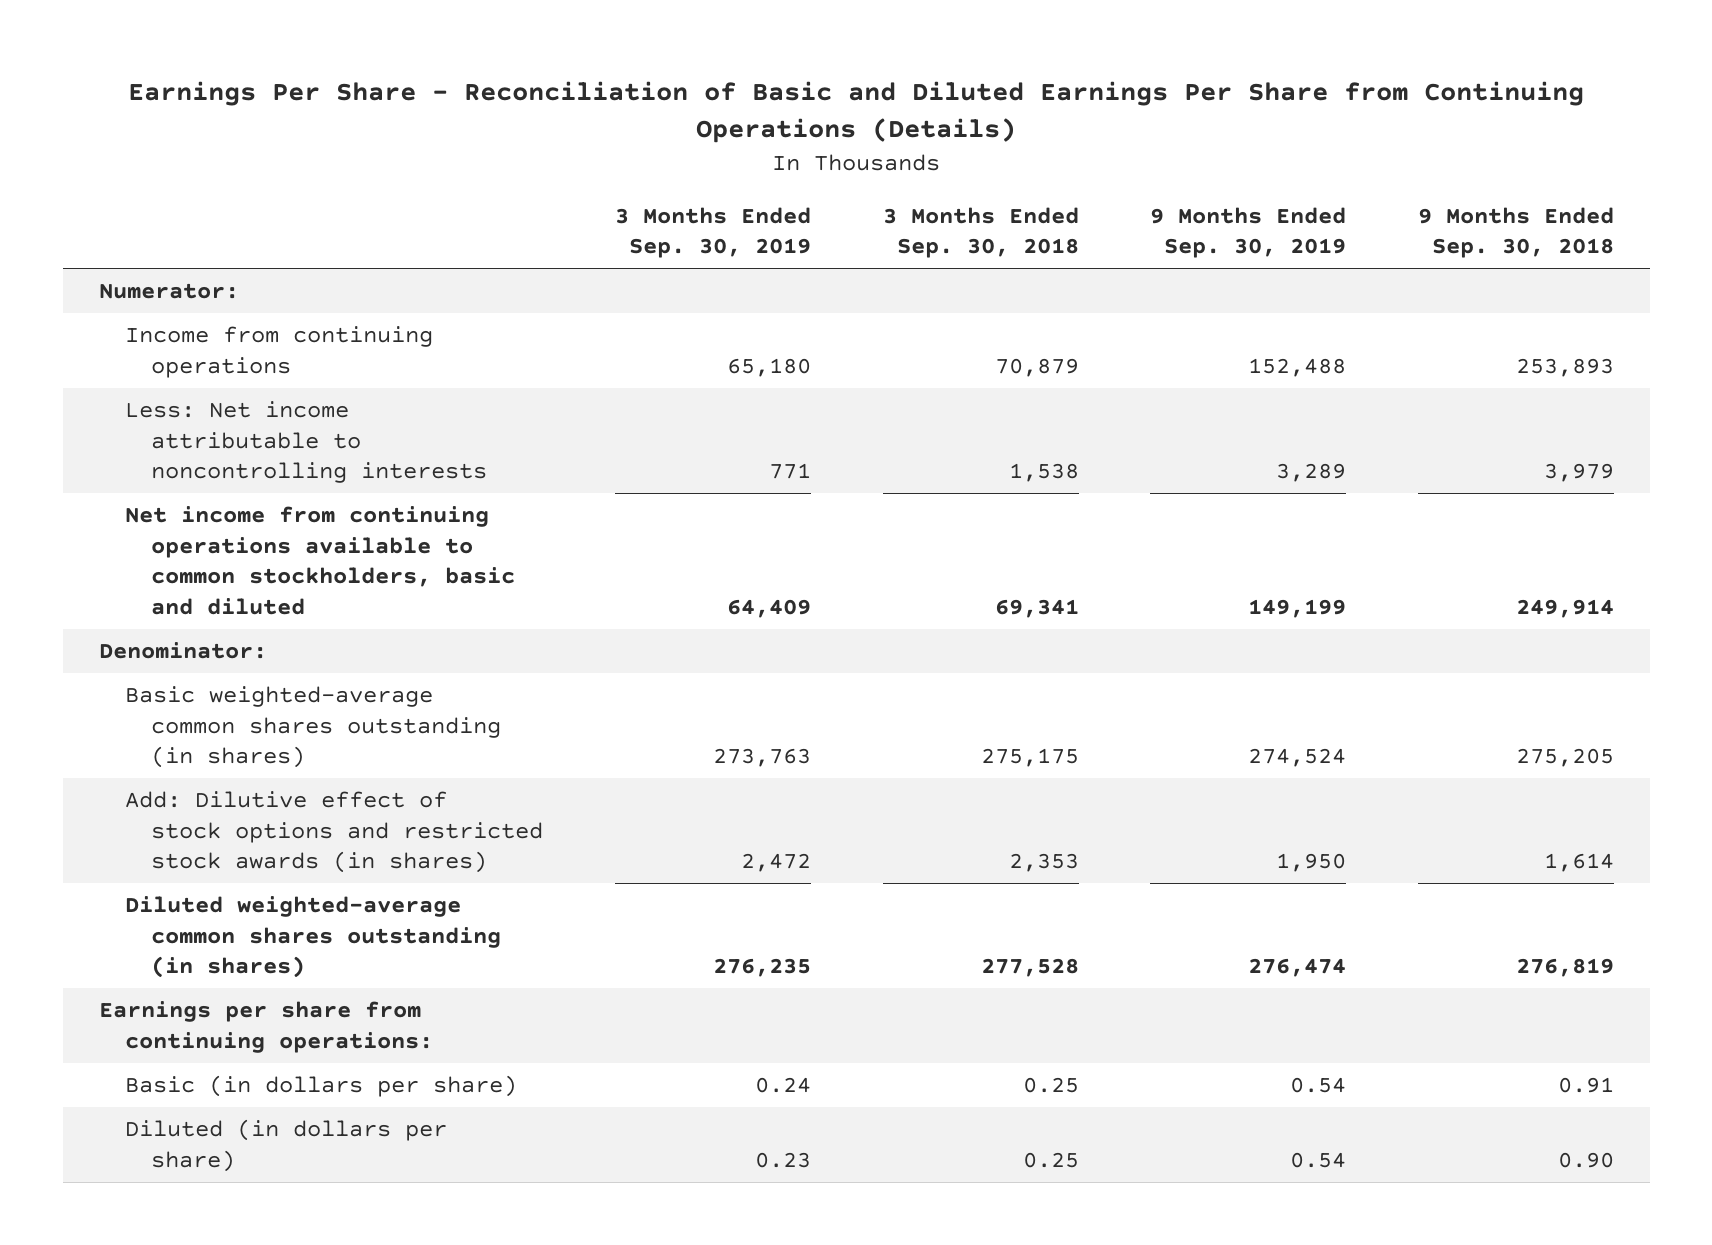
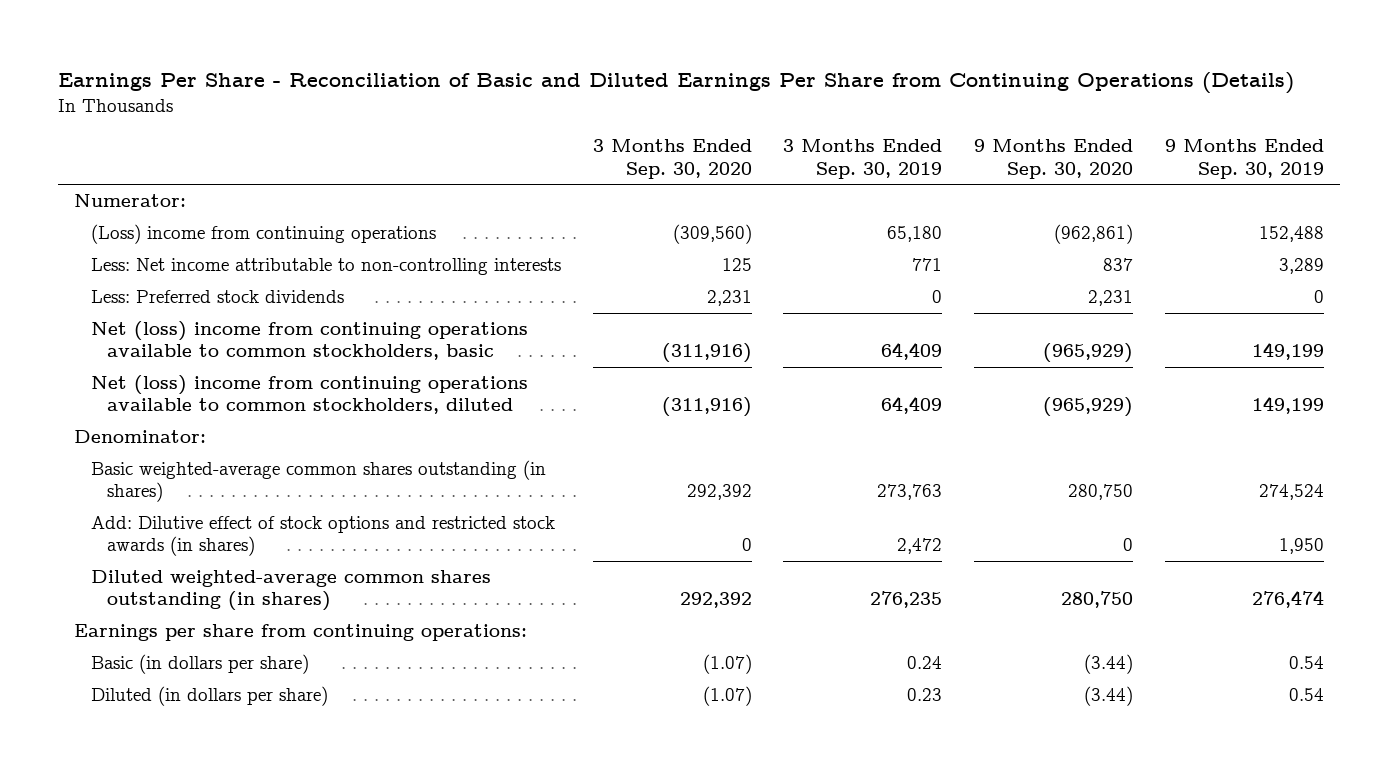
- | 3 Months Ended Sep. 30, 2019 | 3 Months Ended Sep. 30, 2018 | 9 Months Ended Sep. 30, 2019 | 9 Months Ended Sep. 30, 2018
+ | 3 Months Ended Sep. 30, 2020 | 3 Months Ended Sep. 30, 2019 | 9 Months Ended Sep. 30, 2020 | 9 Months Ended Sep. 30, 2019
- Income from continuing operations | 65,180 | 70,879 | 152,488 | 253,893
- Less: Net income attributable to noncontrolling interests | 771 | 1,538 | 3,289 | 3,979
- Net income from continuing operations available to common stockholders, basic and diluted | 64,409 | 69,341 | 149,199 | 249,914
+ (Loss) income from continuing operations | (309,560) | 65,180 | (962,861) | 152,488
+ Less: Net income attributable to non-controlling interests | 125 | 771 | 837 | 3,289
+ Less: Preferred stock dividends | 2,231 | 0 | 2,231 | 0
+ Net (loss) income from continuing operations available to common stockholders, basic | (311,916) | 64,409 | (965,929) | 149,199
+ Net (loss) income from continuing operations available to common stockholders, diluted | (311,916) | 64,409 | (965,929) | 149,199

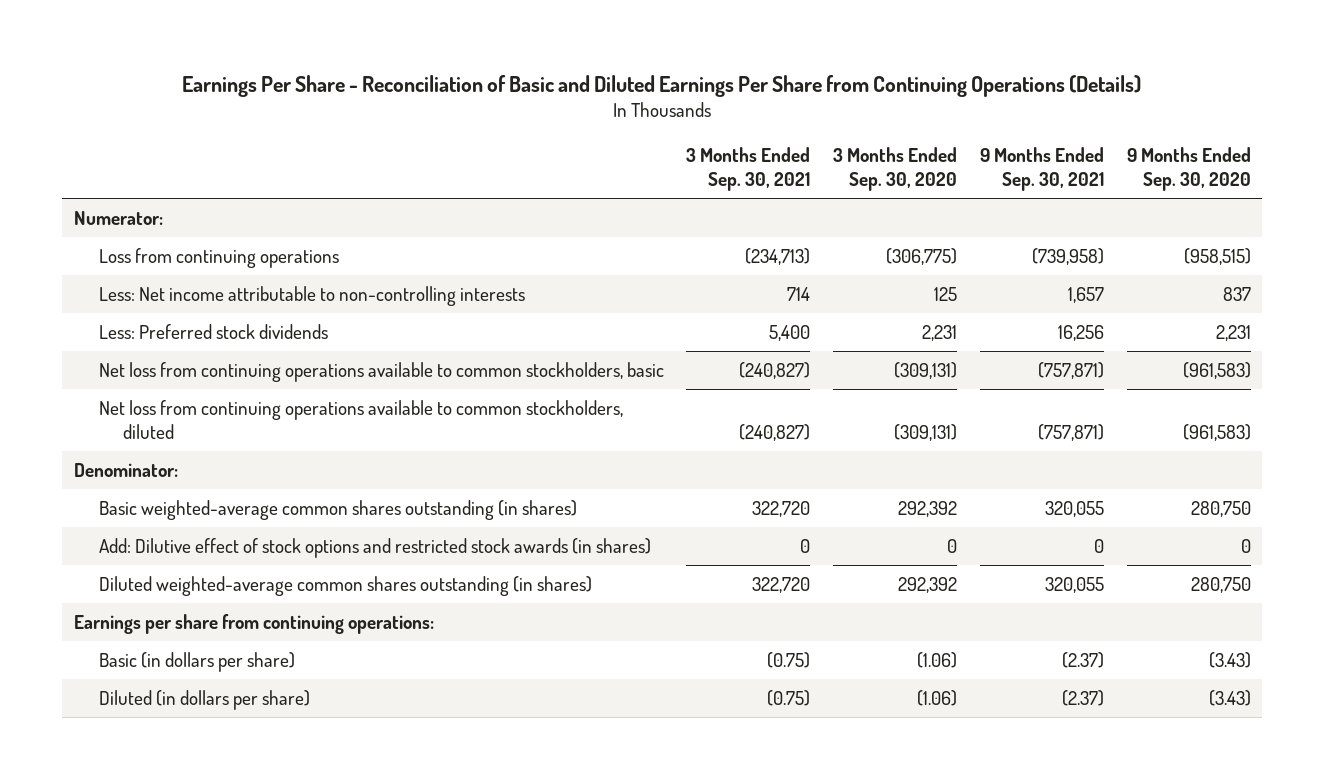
- | 3 Months Ended Sep. 30, 2020 | 3 Months Ended Sep. 30, 2019 | 9 Months Ended Sep. 30, 2020 | 9 Months Ended Sep. 30, 2019
+ | 3 Months Ended Sep. 30, 2021 | 3 Months Ended Sep. 30, 2020 | 9 Months Ended Sep. 30, 2021 | 9 Months Ended Sep. 30, 2020
- (Loss) income from continuing operations | (309,560) | 65,180 | (962,861) | 152,488
+ Loss from continuing operations | (234,713) | (306,775) | (739,958) | (958,515)
- Net (loss) income from continuing operations available to common stockholders, basic | (311,916) | 64,409 | (965,929) | 149,199
- Net (loss) income from continuing operations available to common stockholders, diluted | (311,916) | 64,409 | (965,929) | 149,199
+ Net loss from continuing operations available to common stockholders, basic | (240,827) | (309,131) | (757,871) | (961,583)
+ Net loss from continuing operations available to common stockholders, diluted | (240,827) | (309,131) | (757,871) | (961,583)
- Basic (in dollars per share) | (1.07) | 0.24 | (3.44) | 0.54
- Diluted (in dollars per share) | (1.07) | 0.23 | (3.44) | 0.54
+ Basic (in dollars per share) | (0.75) | (1.06) | (2.37) | (3.43)
+ Diluted (in dollars per share) | (0.75) | (1.06) | (2.37) | (3.43)

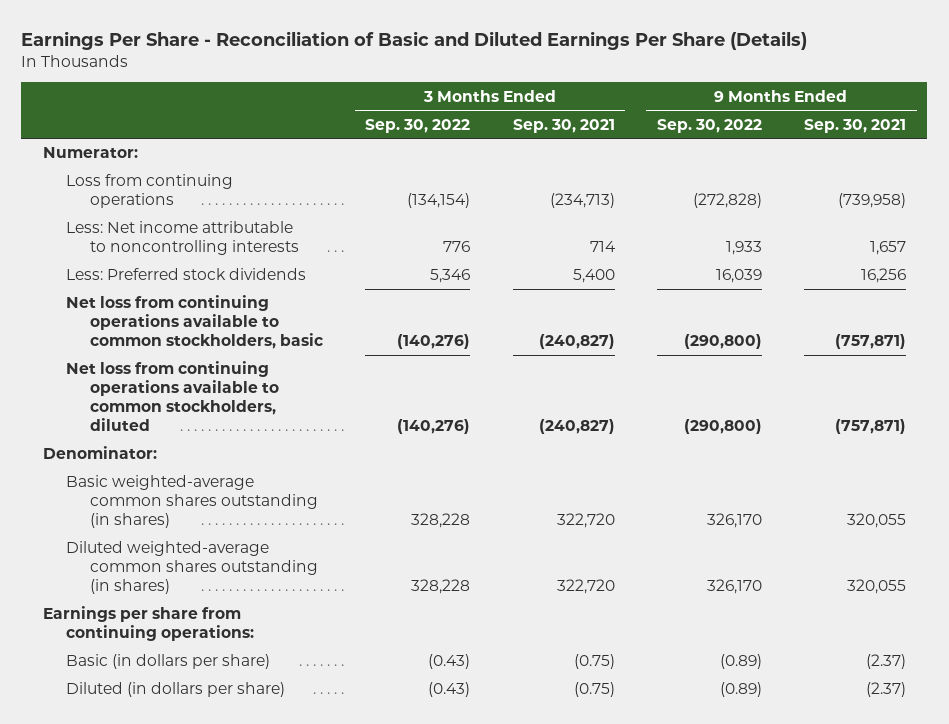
- Earnings Per Share - Reconciliation of Basic and Diluted Earnings Per Share from Continuing Operations (Details)
+ Earnings Per Share - Reconciliation of Basic and Diluted Earnings Per Share (Details)
- | 3 Months Ended Sep. 30, 2021 | 3 Months Ended Sep. 30, 2020 | 9 Months Ended Sep. 30, 2021 | 9 Months Ended Sep. 30, 2020
+ | 3 Months Ended Sep. 30, 2022 | 3 Months Ended Sep. 30, 2021 | 9 Months Ended Sep. 30, 2022 | 9 Months Ended Sep. 30, 2021
- Less: Net income attributable to non-controlling interests | 714 | 125 | 1,657 | 837
+ Less: Net income attributable to noncontrolling interests | 776 | 714 | 1,933 | 1,657
- Add: Dilutive effect of stock options and restricted stock awards (in shares) | 0 | 0 | 0 | 0

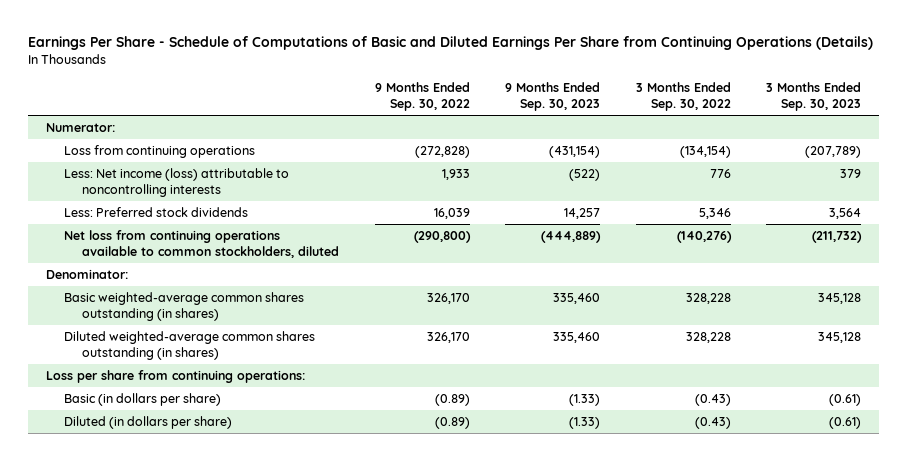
- Earnings Per Share - Reconciliation of Basic and Diluted Earnings Per Share (Details)
+ Earnings Per Share - Schedule of Computations of Basic and Diluted Earnings Per Share from Continuing Operations (Details)
- | 3 Months Ended Sep. 30, 2022 | 3 Months Ended Sep. 30, 2021 | 9 Months Ended Sep. 30, 2022 | 9 Months Ended Sep. 30, 2021
+ | 9 Months Ended Sep. 30, 2022 | 9 Months Ended Sep. 30, 2023 | 3 Months Ended Sep. 30, 2022 | 3 Months Ended Sep. 30, 2023
- Less: Net income attributable to noncontrolling interests | 776 | 714 | 1,933 | 1,657
+ Less: Net income (loss) attributable to noncontrolling interests | 1,933 | (522) | 776 | 379
- Net loss from continuing operations available to common stockholders, basic | (140,276) | (240,827) | (290,800) | (757,871)
- Earnings per share from continuing operations:
+ Loss per share from continuing operations:

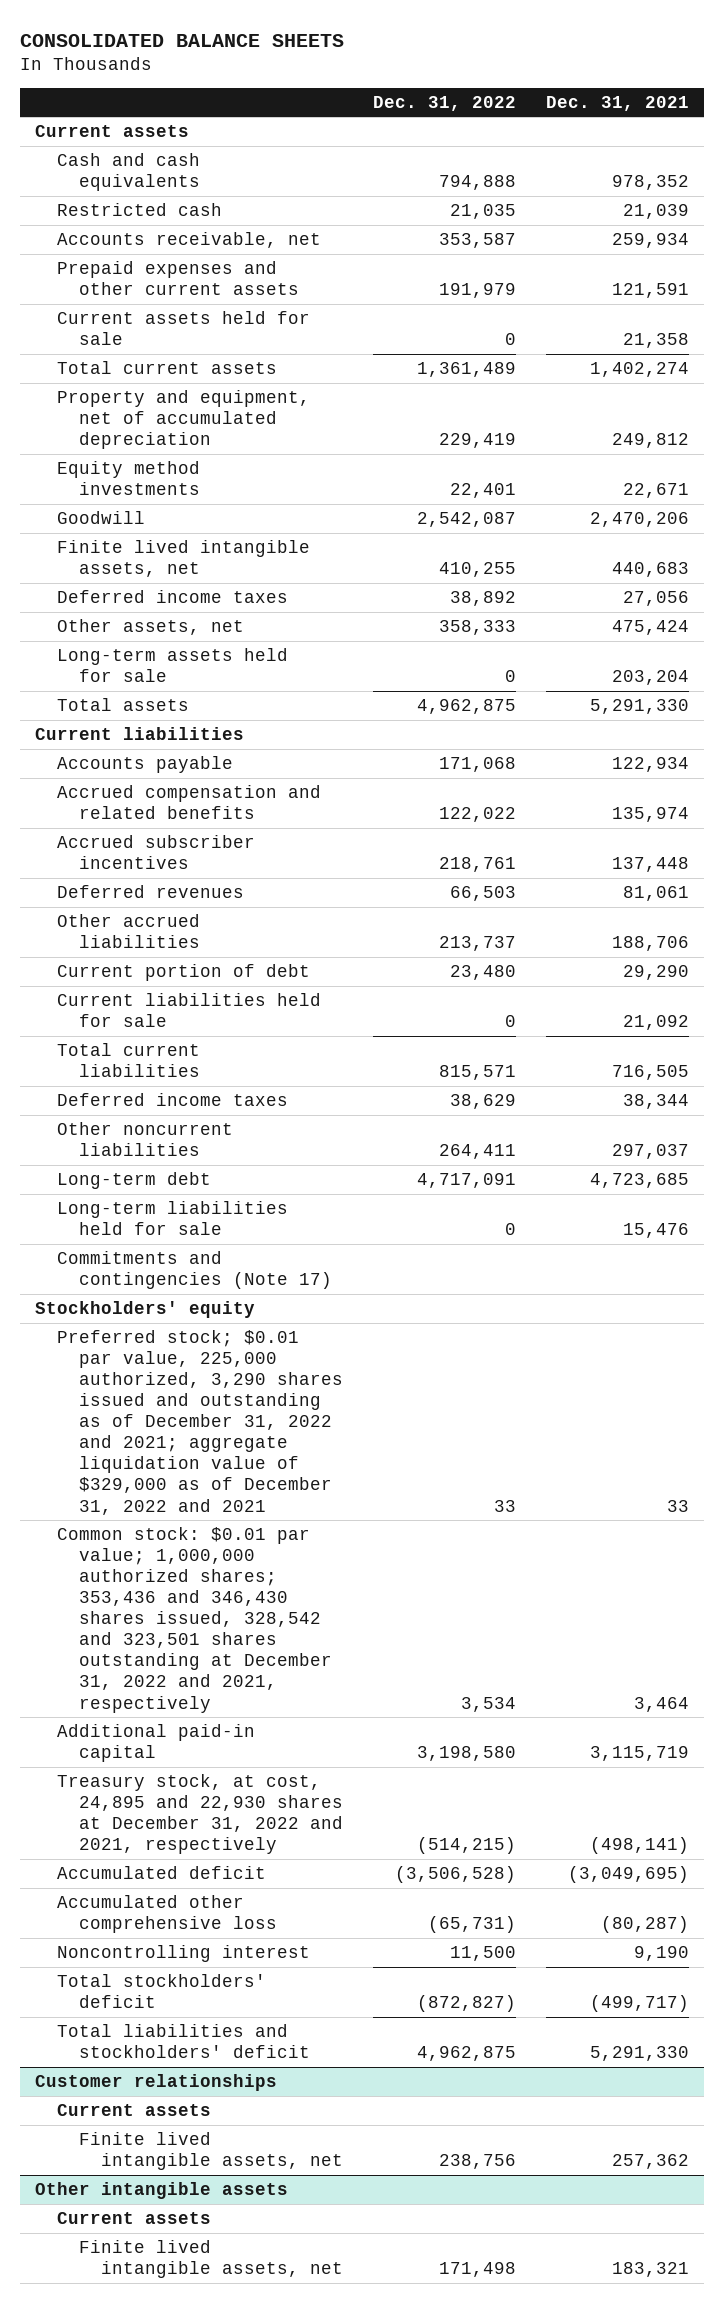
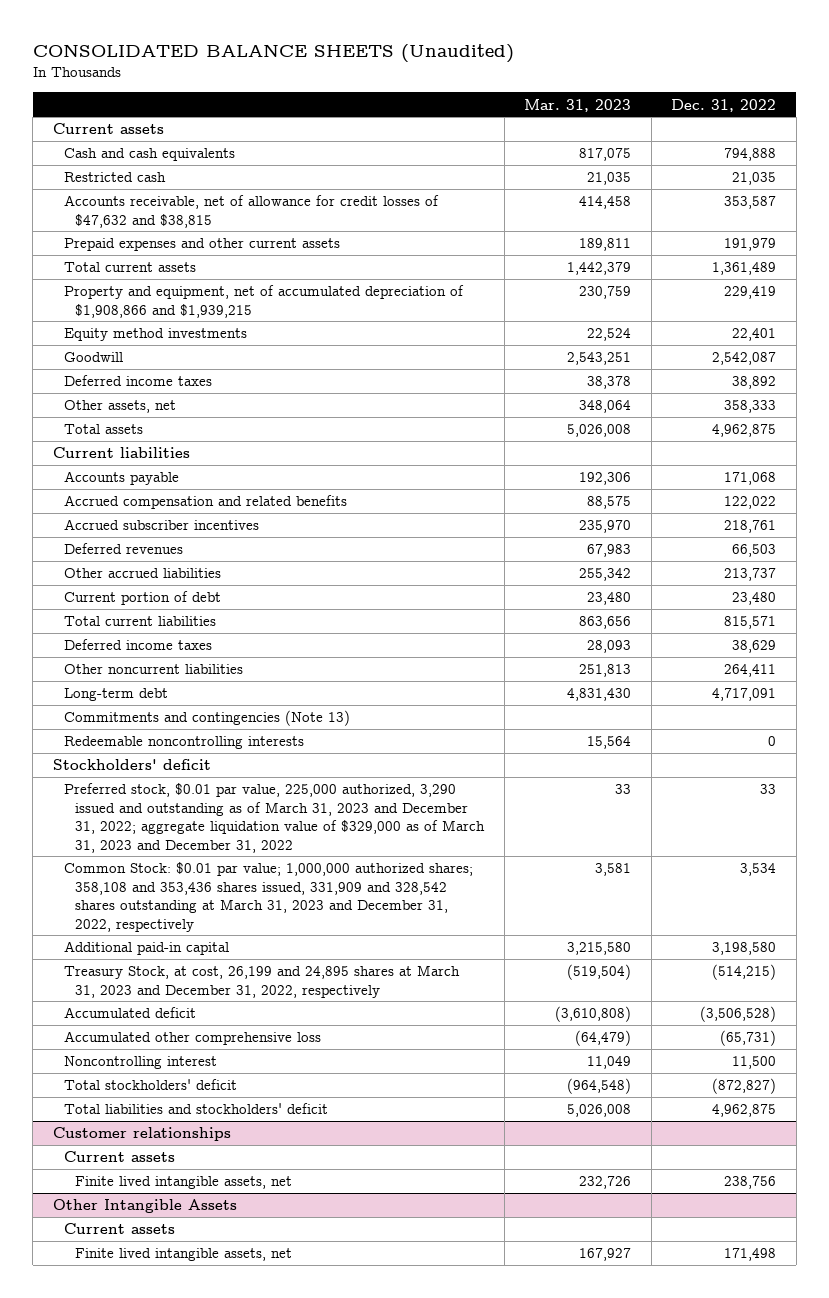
- CONSOLIDATED BALANCE SHEETS
+ CONSOLIDATED BALANCE SHEETS (Unaudited)
- | Dec. 31, 2022 | Dec. 31, 2021
+ | Mar. 31, 2023 | Dec. 31, 2022
- Accounts receivable, net | 353,587 | 259,934
+ Accounts receivable, net of allowance for credit losses of $47,632 and $38,815 | 414,458 | 353,587
- Current assets held for sale | 0 | 21,358
- Property and equipment, net of accumulated depreciation | 229,419 | 249,812
+ Property and equipment, net of accumulated depreciation of $1,908,866 and $1,939,215 | 230,759 | 229,419
- Finite lived intangible assets, net | 410,255 | 440,683
- Long-term assets held for sale | 0 | 203,204
- Current liabilities held for sale | 0 | 21,092
- Long-term liabilities held for sale | 0 | 15,476
- Commitments and contingencies (Note 17)
- Stockholders' equity
- Preferred stock; $0.01 par value, 225,000 authorized, 3,290 shares issued and outstanding as of December 31, 2022 and 2021; aggregate liquidation value of $329,000 as of December 31, 2022 and 2021 | 33 | 33
- Common stock: $0.01 par value; 1,000,000 authorized shares; 353,436 and 346,430 shares issued, 328,542 and 323,501 shares outstanding at December 31, 2022 and 2021, respectively | 3,534 | 3,464
+ Commitments and contingencies (Note 13)
+ Redeemable noncontrolling interests | 15,564 | 0
+ Stockholders' deficit
+ Preferred stock, $0.01 par value, 225,000 authorized, 3,290 issued and outstanding as of March 31, 2023 and December 31, 2022; aggregate liquidation value of $329,000 as of March 31, 2023 and December 31, 2022 | 33 | 33
+ Common Stock: $0.01 par value; 1,000,000 authorized shares; 358,108 and 353,436 shares issued, 331,909 and 328,542 shares outstanding at March 31, 2023 and December 31, 2022, respectively | 3,581 | 3,534
- Treasury stock, at cost, 24,895 and 22,930 shares at December 31, 2022 and 2021, respectively | (514,215) | (498,141)
+ Treasury Stock, at cost, 26,199 and 24,895 shares at March 31, 2023 and December 31, 2022, respectively | (519,504) | (514,215)
- Other intangible assets
+ Other Intangible Assets

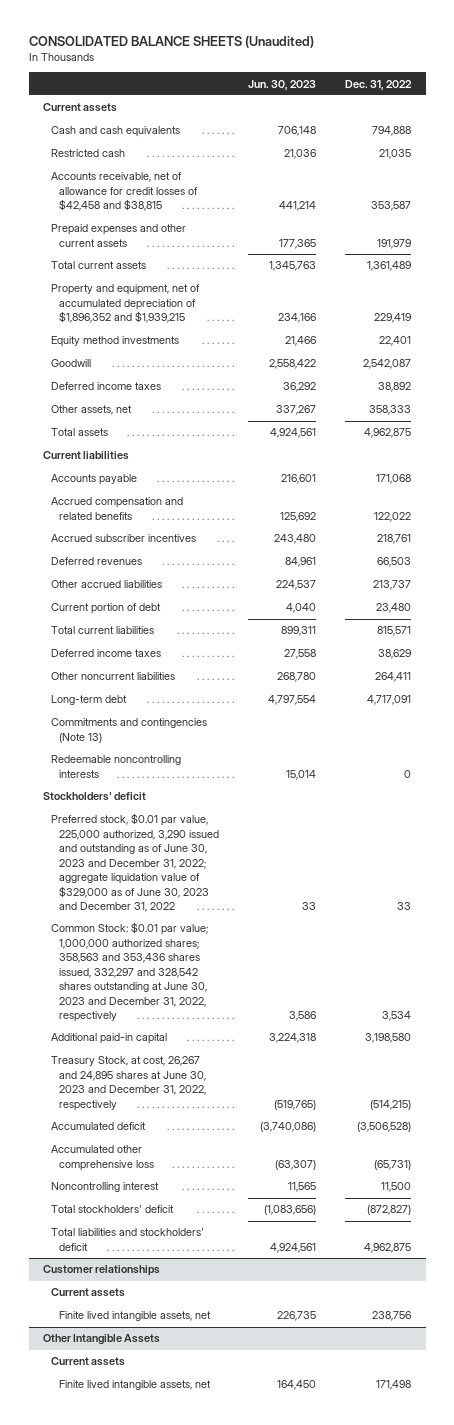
- | Mar. 31, 2023 | Dec. 31, 2022
+ | Jun. 30, 2023 | Dec. 31, 2022
- Accounts receivable, net of allowance for credit losses of $47,632 and $38,815 | 414,458 | 353,587
+ Accounts receivable, net of allowance for credit losses of $42,458 and $38,815 | 441,214 | 353,587
- Property and equipment, net of accumulated depreciation of $1,908,866 and $1,939,215 | 230,759 | 229,419
+ Property and equipment, net of accumulated depreciation of $1,896,352 and $1,939,215 | 234,166 | 229,419
- Preferred stock, $0.01 par value, 225,000 authorized, 3,290 issued and outstanding as of March 31, 2023 and December 31, 2022; aggregate liquidation value of $329,000 as of March 31, 2023 and December 31, 2022 | 33 | 33
- Common Stock: $0.01 par value; 1,000,000 authorized shares; 358,108 and 353,436 shares issued, 331,909 and 328,542 shares outstanding at March 31, 2023 and December 31, 2022, respectively | 3,581 | 3,534
+ Preferred stock, $0.01 par value, 225,000 authorized, 3,290 issued and outstanding as of June 30, 2023 and December 31, 2022; aggregate liquidation value of $329,000 as of June 30, 2023 and December 31, 2022 | 33 | 33
+ Common Stock: $0.01 par value; 1,000,000 authorized shares; 358,563 and 353,436 shares issued, 332,297 and 328,542 shares outstanding at June 30, 2023 and December 31, 2022, respectively | 3,586 | 3,534
- Treasury Stock, at cost, 26,199 and 24,895 shares at March 31, 2023 and December 31, 2022, respectively | (519,504) | (514,215)
+ Treasury Stock, at cost, 26,267 and 24,895 shares at June 30, 2023 and December 31, 2022, respectively | (519,765) | (514,215)

